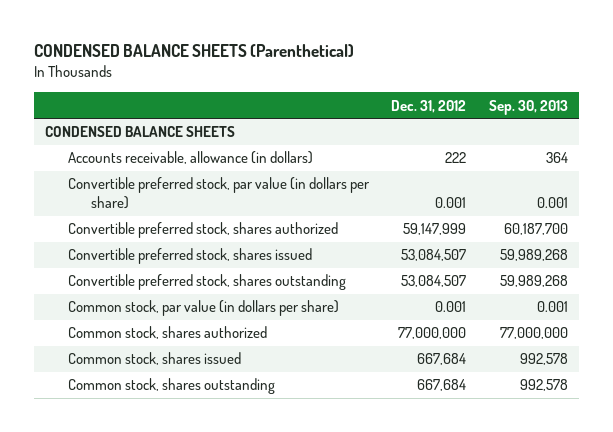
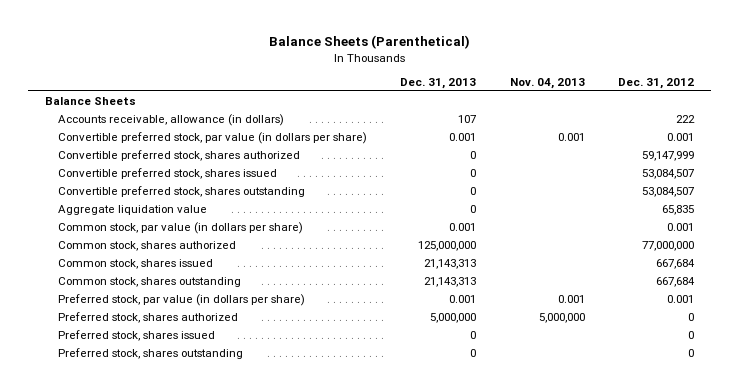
- CONDENSED BALANCE SHEETS (Parenthetical)
+ Balance Sheets (Parenthetical)
- | Dec. 31, 2012 | Sep. 30, 2013
+ | Dec. 31, 2013 | Nov. 04, 2013 | Dec. 31, 2012
- CONDENSED BALANCE SHEETS
+ Balance Sheets
+ Aggregate liquidation value | 0 | | 65,835
+ Preferred stock, par value (in dollars per share) | 0.001 | 0.001 | 0.001
+ Preferred stock, shares authorized | 5,000,000 | 5,000,000 | 0
+ Preferred stock, shares issued | 0 | | 0
+ Preferred stock, shares outstanding | 0 | | 0

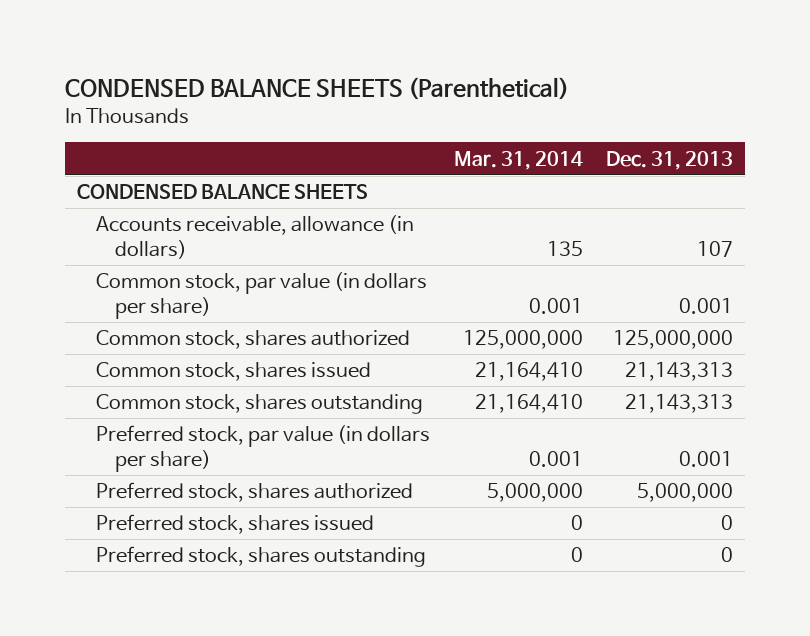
- Balance Sheets (Parenthetical)
+ CONDENSED BALANCE SHEETS (Parenthetical)
- | Dec. 31, 2013 | Nov. 04, 2013 | Dec. 31, 2012
+ | Mar. 31, 2014 | Dec. 31, 2013
- Balance Sheets
+ CONDENSED BALANCE SHEETS
- Convertible preferred stock, par value (in dollars per share) | 0.001 | 0.001 | 0.001
- Convertible preferred stock, shares authorized | 0 | | 59,147,999
- Convertible preferred stock, shares issued | 0 | | 53,084,507
- Convertible preferred stock, shares outstanding | 0 | | 53,084,507
- Aggregate liquidation value | 0 | | 65,835

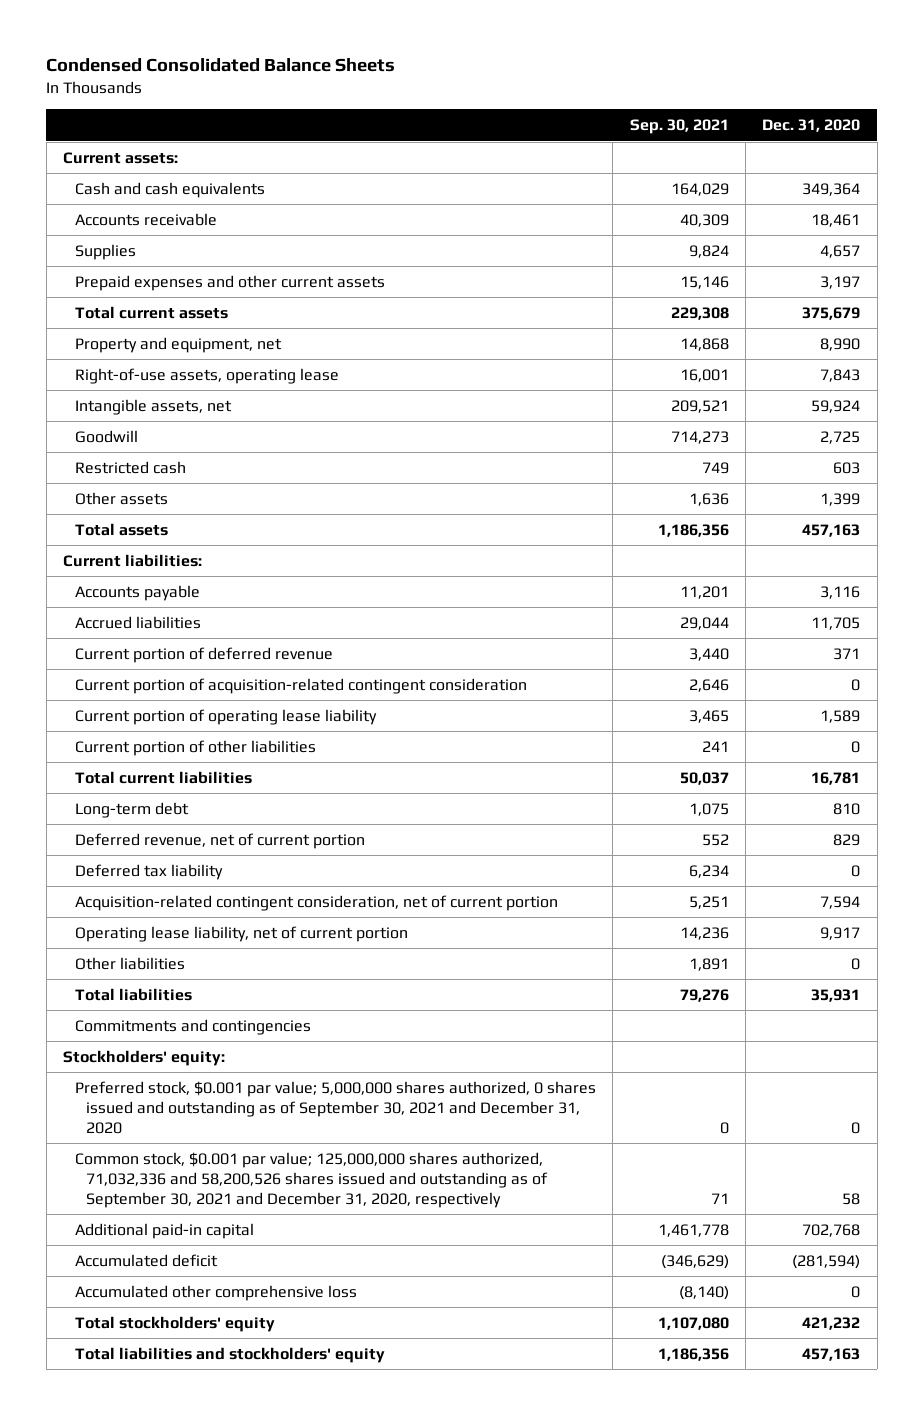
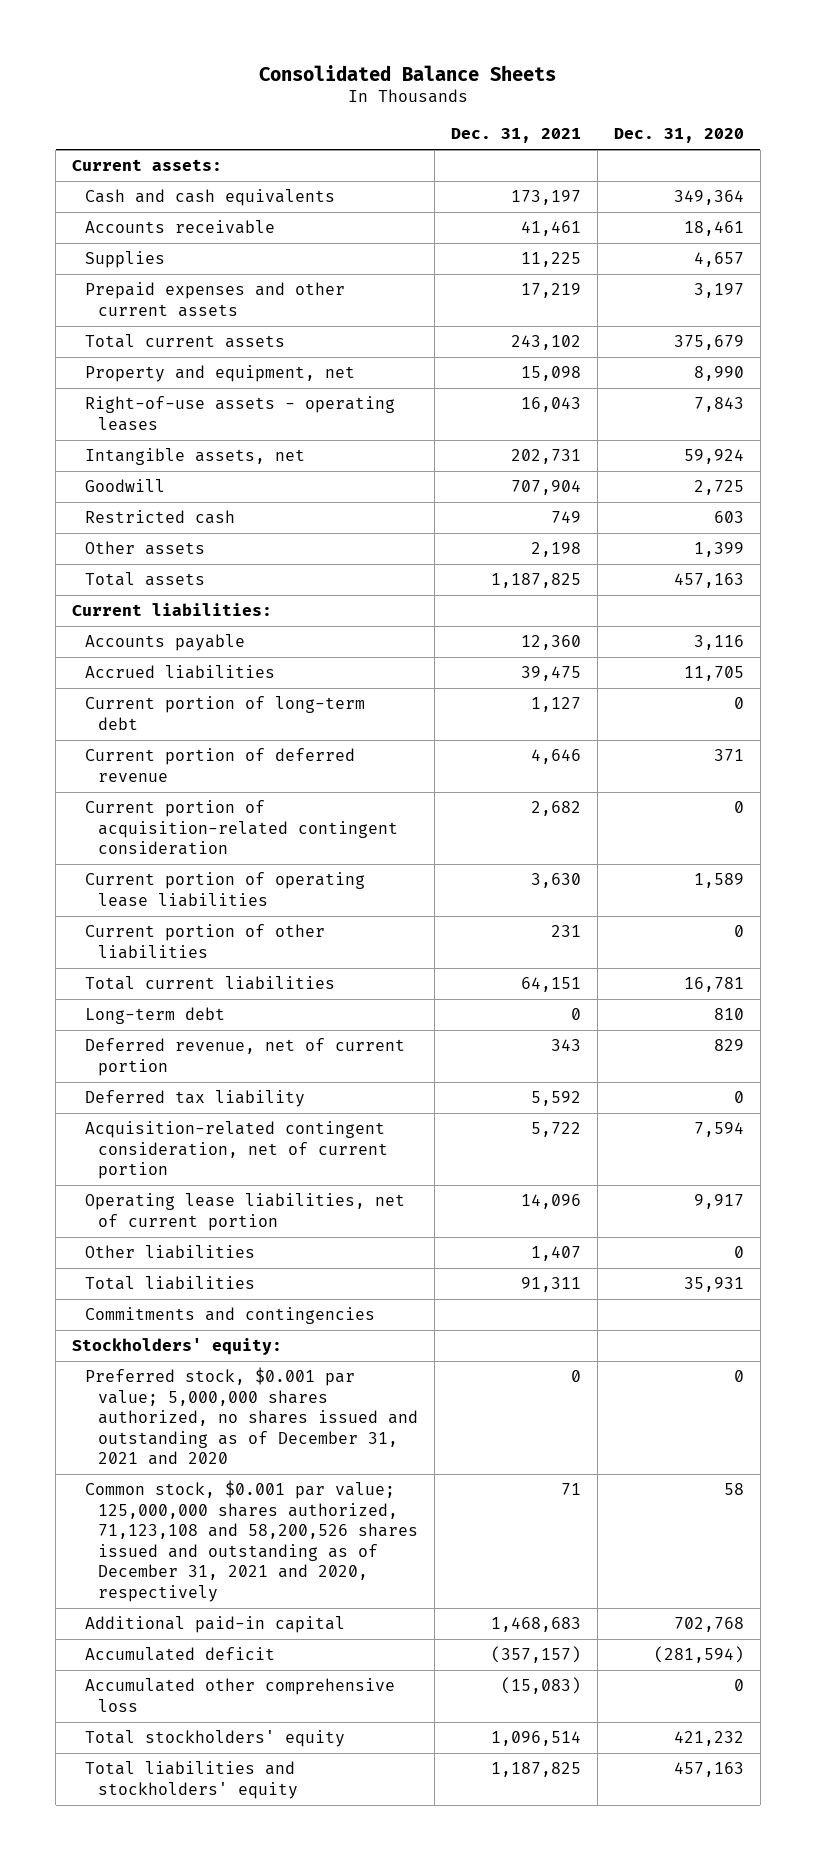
- Condensed Consolidated Balance Sheets
+ Consolidated Balance Sheets
- | Sep. 30, 2021 | Dec. 31, 2020
+ | Dec. 31, 2021 | Dec. 31, 2020
- Right-of-use assets, operating lease | 16,001 | 7,843
+ Right-of-use assets - operating leases | 16,043 | 7,843
+ Current portion of long-term debt | 1,127 | 0
- Current portion of operating lease liability | 3,465 | 1,589
+ Current portion of operating lease liabilities | 3,630 | 1,589
- Operating lease liability, net of current portion | 14,236 | 9,917
+ Operating lease liabilities, net of current portion | 14,096 | 9,917
- Preferred stock, $0.001 par value; 5,000,000 shares authorized, 0 shares issued and outstanding as of September 30, 2021 and December 31, 2020 | 0 | 0
- Common stock, $0.001 par value; 125,000,000 shares authorized, 71,032,336 and 58,200,526 shares issued and outstanding as of September 30, 2021 and December 31, 2020, respectively | 71 | 58
+ Preferred stock, $0.001 par value; 5,000,000 shares authorized, no shares issued and outstanding as of December 31, 2021 and 2020 | 0 | 0
+ Common stock, $0.001 par value; 125,000,000 shares authorized, 71,123,108 and 58,200,526 shares issued and outstanding as of December 31, 2021 and 2020, respectively | 71 | 58

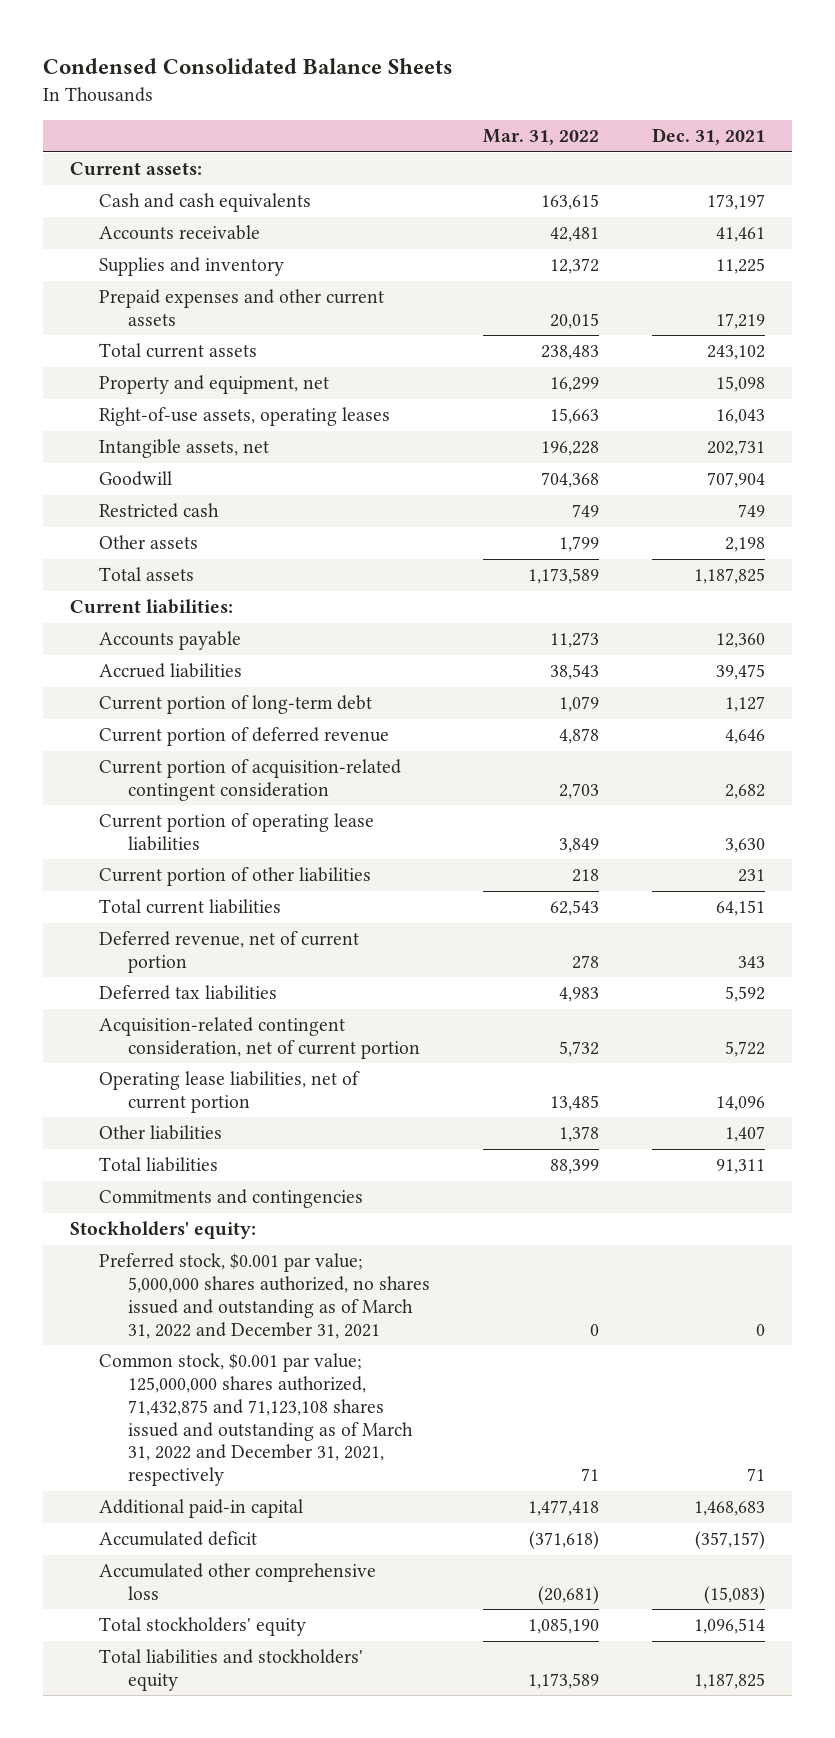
- Consolidated Balance Sheets
+ Condensed Consolidated Balance Sheets
- | Dec. 31, 2021 | Dec. 31, 2020
+ | Mar. 31, 2022 | Dec. 31, 2021
- Supplies | 11,225 | 4,657
+ Supplies and inventory | 12,372 | 11,225
- Right-of-use assets - operating leases | 16,043 | 7,843
+ Right-of-use assets, operating leases | 15,663 | 16,043
- Long-term debt | 0 | 810
- Deferred tax liability | 5,592 | 0
+ Deferred tax liabilities | 4,983 | 5,592
- Preferred stock, $0.001 par value; 5,000,000 shares authorized, no shares issued and outstanding as of December 31, 2021 and 2020 | 0 | 0
- Common stock, $0.001 par value; 125,000,000 shares authorized, 71,123,108 and 58,200,526 shares issued and outstanding as of December 31, 2021 and 2020, respectively | 71 | 58
+ Preferred stock, $0.001 par value; 5,000,000 shares authorized, no shares issued and outstanding as of March 31, 2022 and December 31, 2021 | 0 | 0
+ Common stock, $0.001 par value; 125,000,000 shares authorized, 71,432,875 and 71,123,108 shares issued and outstanding as of March 31, 2022 and December 31, 2021, respectively | 71 | 71

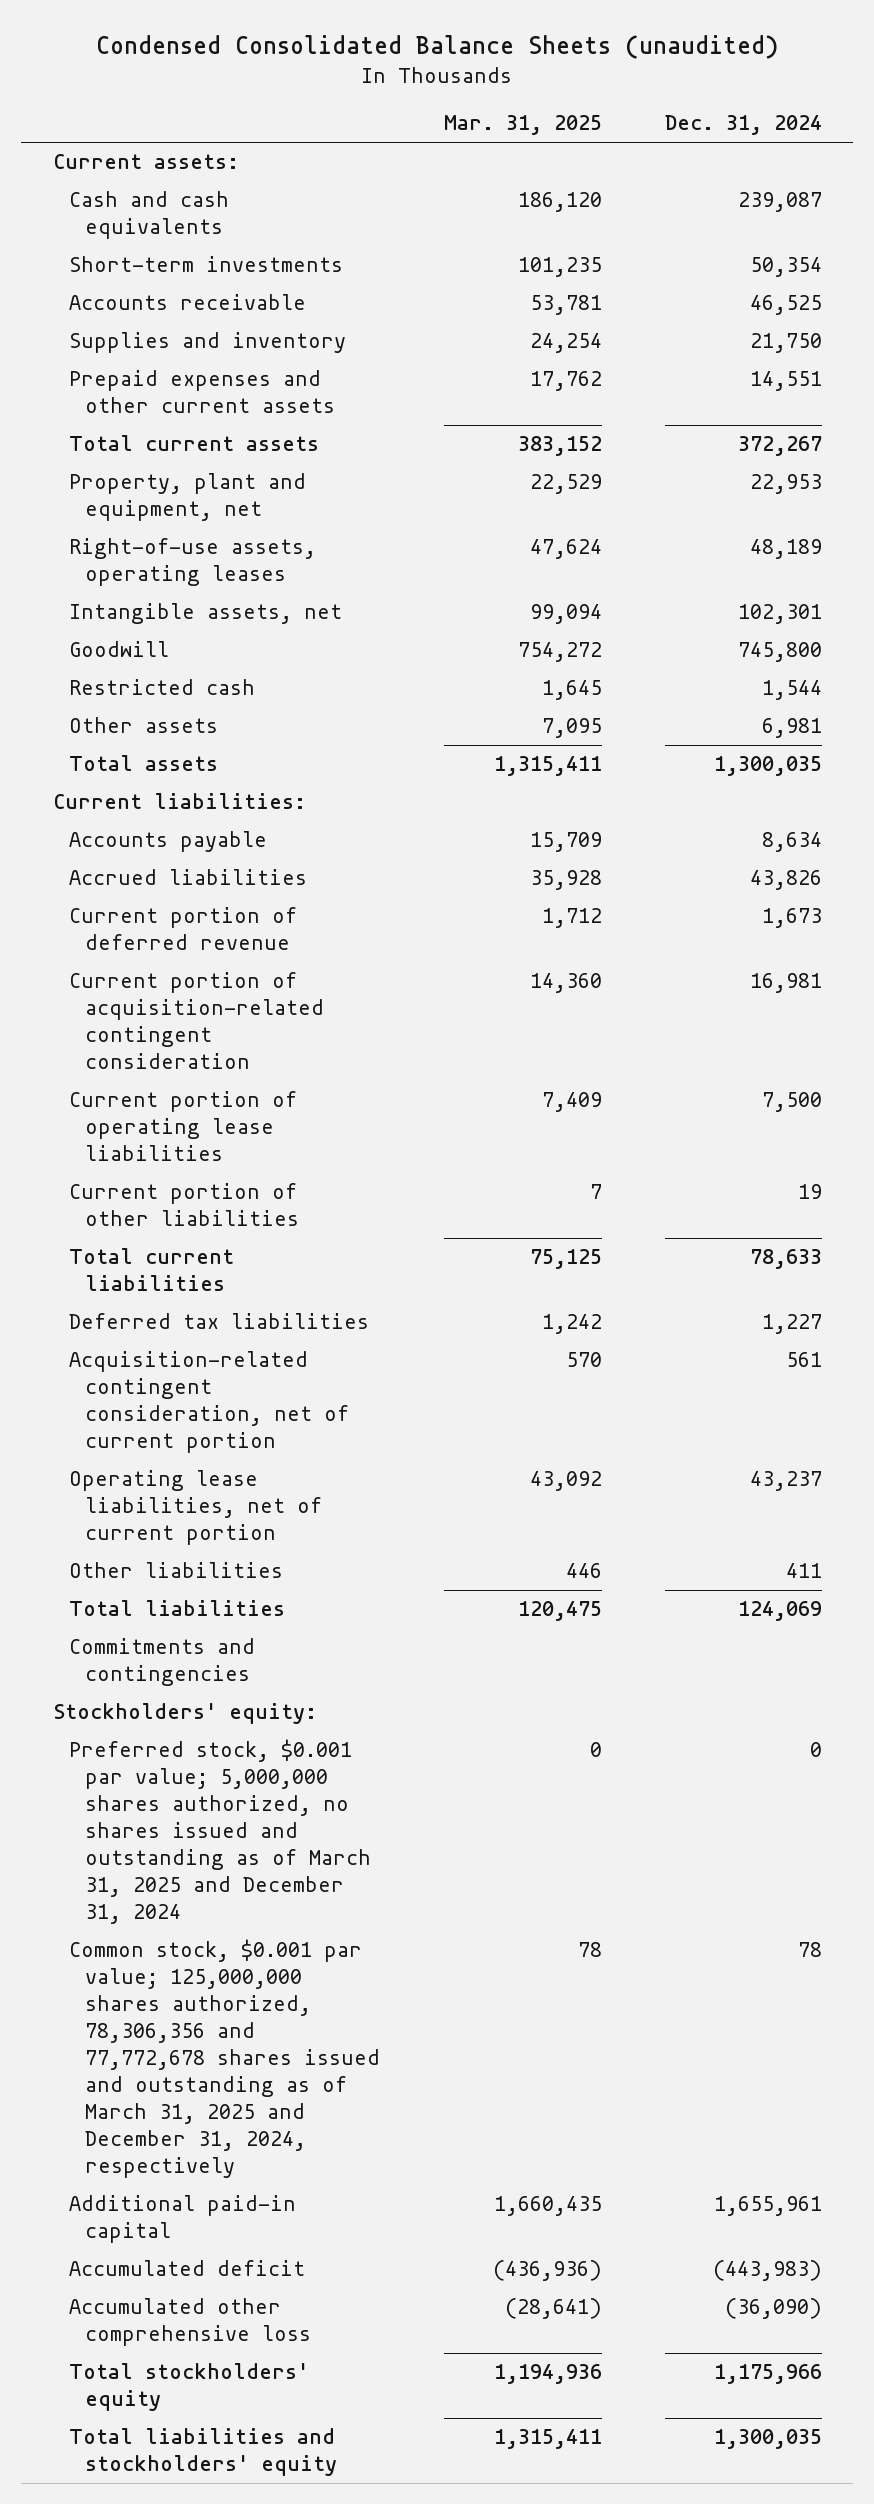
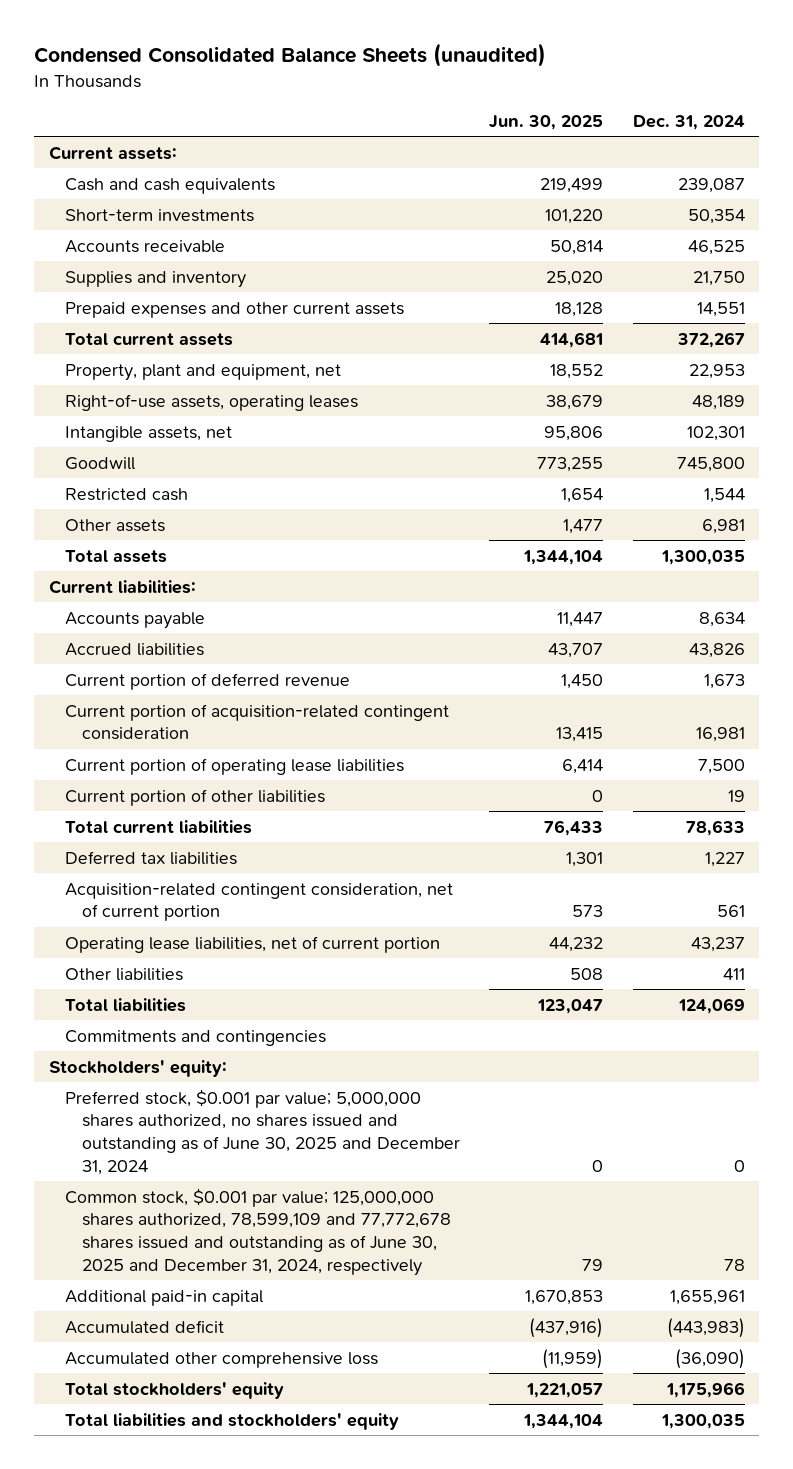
- | Mar. 31, 2025 | Dec. 31, 2024
+ | Jun. 30, 2025 | Dec. 31, 2024
- Preferred stock, $0.001 par value; 5,000,000 shares authorized, no shares issued and outstanding as of March 31, 2025 and December 31, 2024 | 0 | 0
- Common stock, $0.001 par value; 125,000,000 shares authorized, 78,306,356 and 77,772,678 shares issued and outstanding as of March 31, 2025 and December 31, 2024, respectively | 78 | 78
+ Preferred stock, $0.001 par value; 5,000,000 shares authorized, no shares issued and outstanding as of June 30, 2025 and December 31, 2024 | 0 | 0
+ Common stock, $0.001 par value; 125,000,000 shares authorized, 78,599,109 and 77,772,678 shares issued and outstanding as of June 30, 2025 and December 31, 2024, respectively | 79 | 78

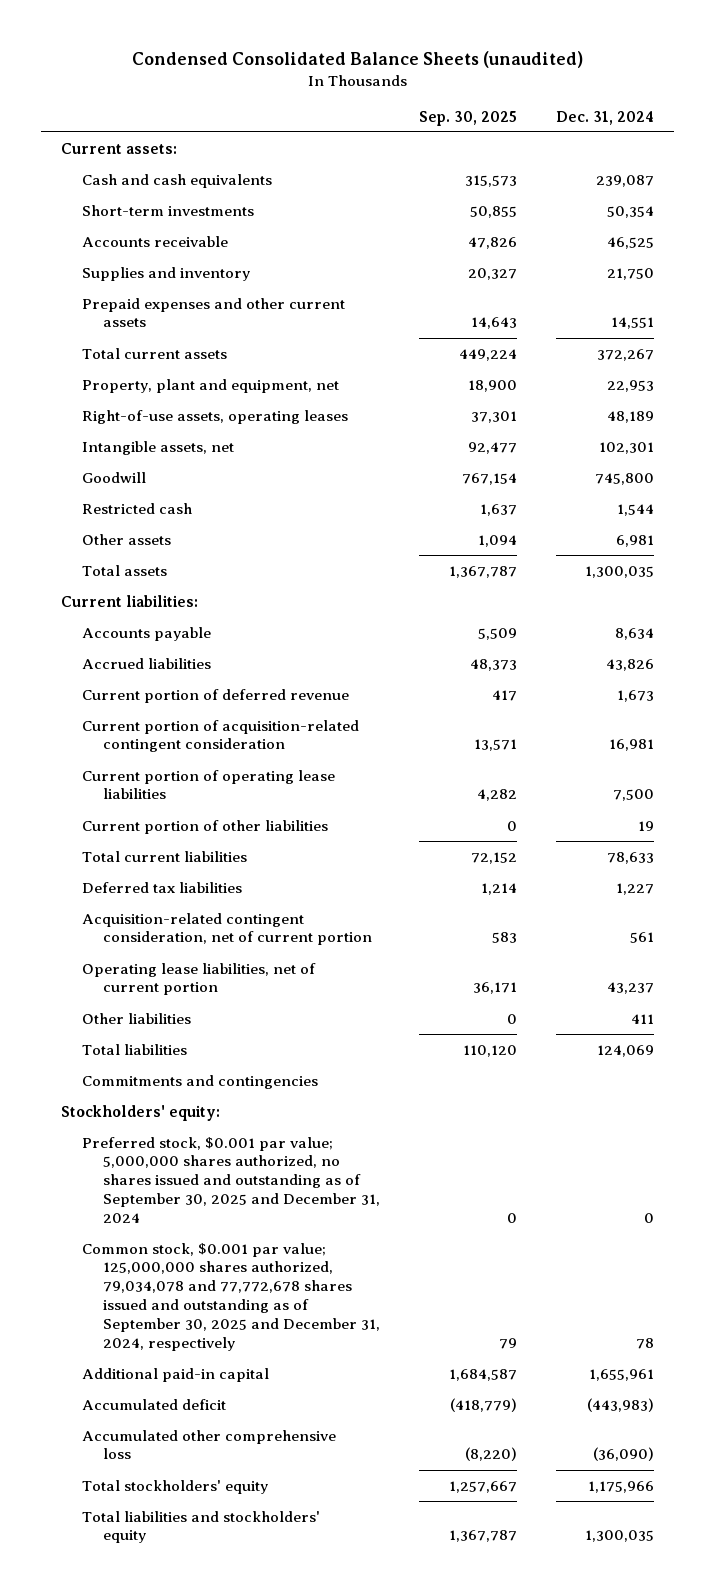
- | Jun. 30, 2025 | Dec. 31, 2024
+ | Sep. 30, 2025 | Dec. 31, 2024
- Preferred stock, $0.001 par value; 5,000,000 shares authorized, no shares issued and outstanding as of June 30, 2025 and December 31, 2024 | 0 | 0
- Common stock, $0.001 par value; 125,000,000 shares authorized, 78,599,109 and 77,772,678 shares issued and outstanding as of June 30, 2025 and December 31, 2024, respectively | 79 | 78
+ Preferred stock, $0.001 par value; 5,000,000 shares authorized, no shares issued and outstanding as of September 30, 2025 and December 31, 2024 | 0 | 0
+ Common stock, $0.001 par value; 125,000,000 shares authorized, 79,034,078 and 77,772,678 shares issued and outstanding as of September 30, 2025 and December 31, 2024, respectively | 79 | 78

